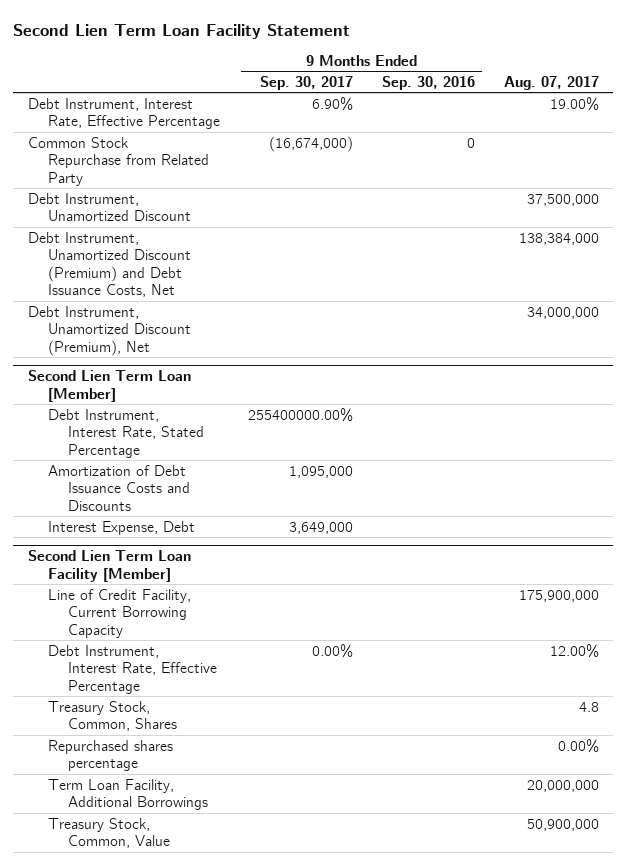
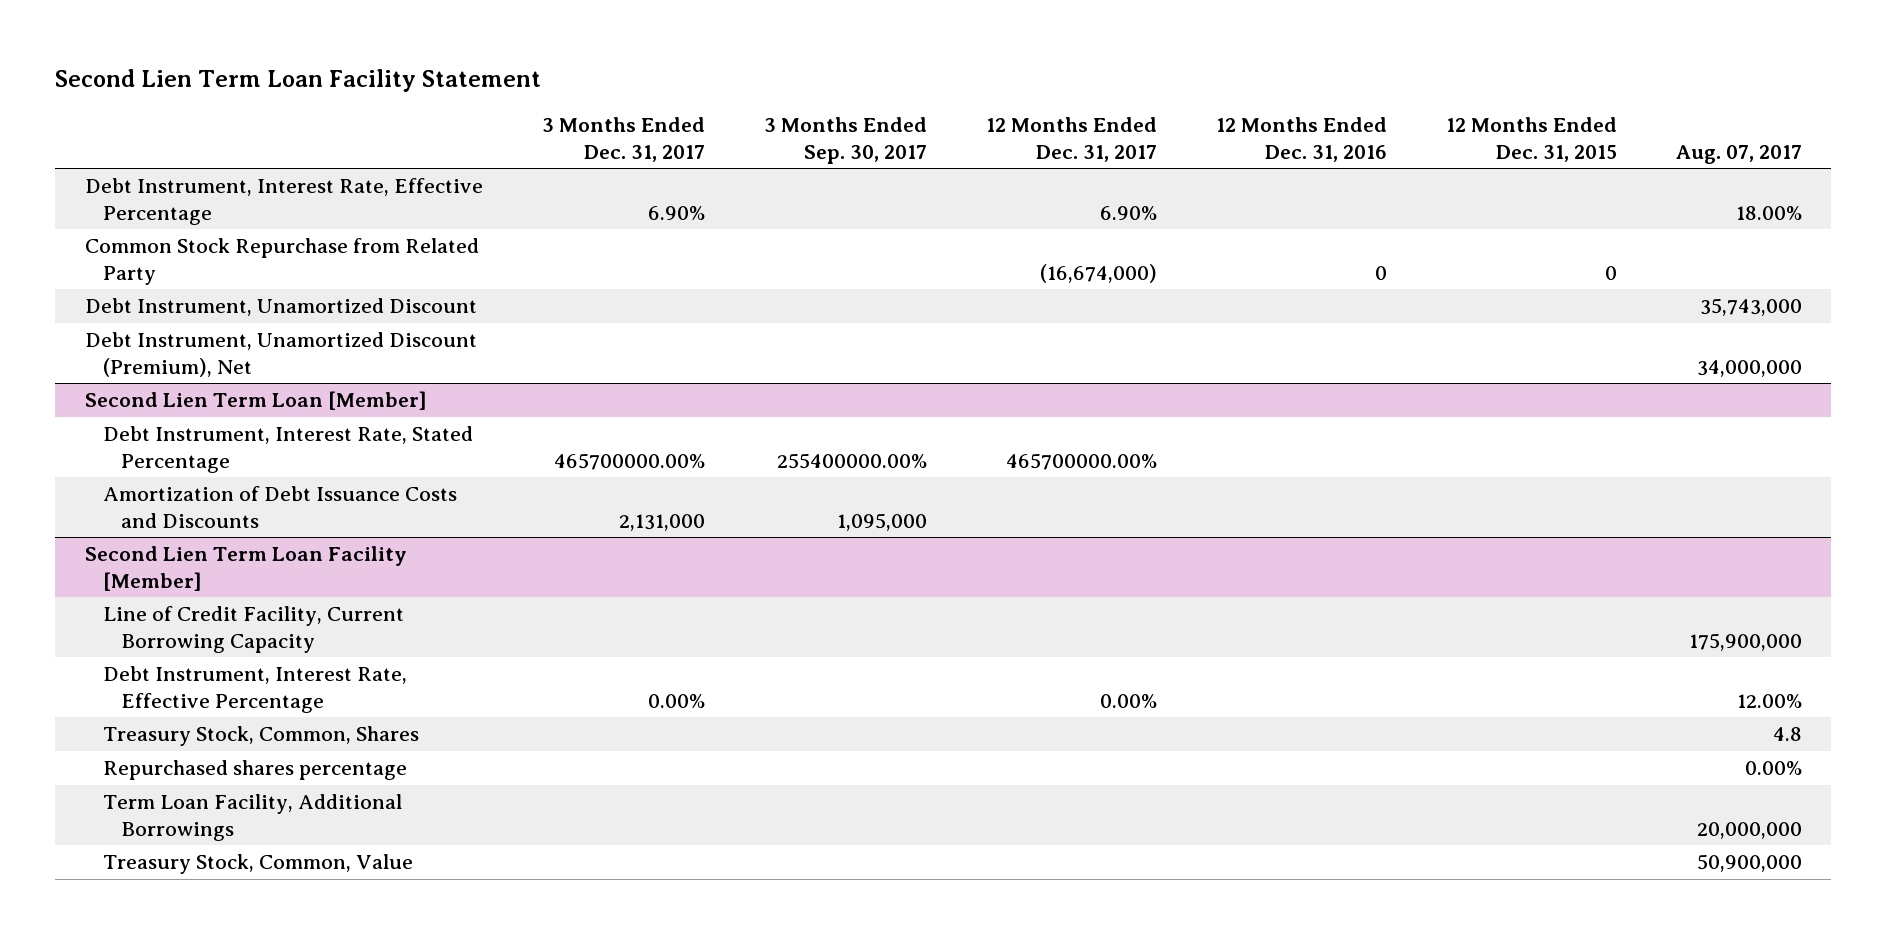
- | 9 Months Ended Sep. 30, 2017 | 9 Months Ended Sep. 30, 2016 | Aug. 07, 2017
+ | 3 Months Ended Dec. 31, 2017 | 3 Months Ended Sep. 30, 2017 | 12 Months Ended Dec. 31, 2017 | 12 Months Ended Dec. 31, 2016 | 12 Months Ended Dec. 31, 2015 | Aug. 07, 2017
- Debt Instrument, Interest Rate, Effective Percentage | 6.90% | | 19.00%
+ Debt Instrument, Interest Rate, Effective Percentage | 6.90% | | 6.90% | | | 18.00%
- Debt Instrument, Unamortized Discount | | | 37,500,000
- Debt Instrument, Unamortized Discount (Premium) and Debt Issuance Costs, Net | | | 138,384,000
+ Debt Instrument, Unamortized Discount | | | | | | 35,743,000
@ Second Lien Term Loan [Member]
- Interest Expense, Debt | 3,649,000 | |

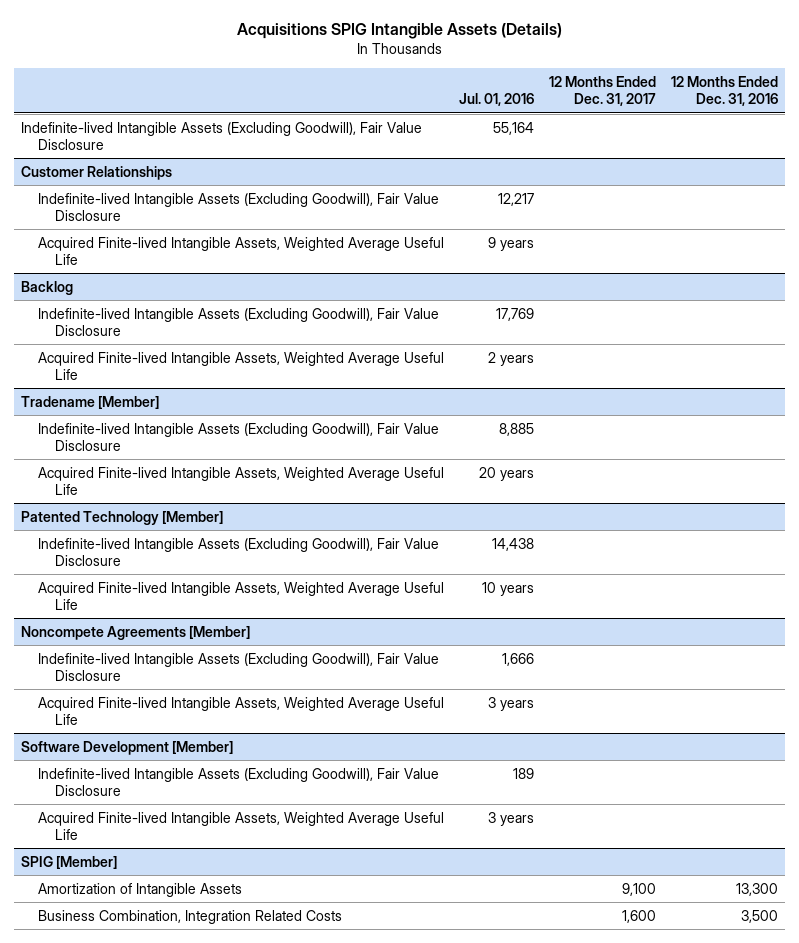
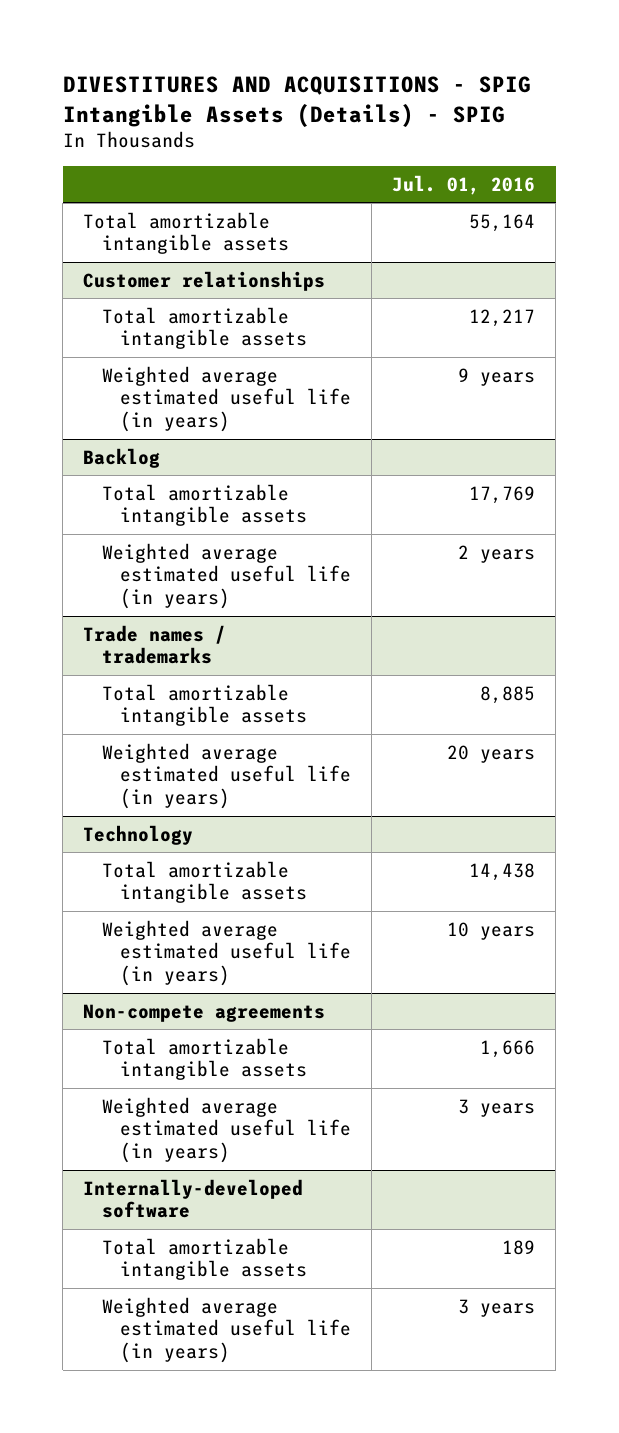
- Acquisitions SPIG Intangible Assets (Details)
+ DIVESTITURES AND ACQUISITIONS - SPIG Intangible Assets (Details) - SPIG
- | Jul. 01, 2016 | 12 Months Ended Dec. 31, 2017 | 12 Months Ended Dec. 31, 2016
+ | Jul. 01, 2016
- Indefinite-lived Intangible Assets (Excluding Goodwill), Fair Value Disclosure | 55,164 | |
- Customer Relationships
- Indefinite-lived Intangible Assets (Excluding Goodwill), Fair Value Disclosure | 12,217 | |
- Acquired Finite-lived Intangible Assets, Weighted Average Useful Life | 9 years | |
+ Total amortizable intangible assets | 55,164
+ Customer relationships
+ Total amortizable intangible assets | 12,217
+ Weighted average estimated useful life (in years) | 9 years
@ Backlog
- Indefinite-lived Intangible Assets (Excluding Goodwill), Fair Value Disclosure | 17,769 | |
- Acquired Finite-lived Intangible Assets, Weighted Average Useful Life | 2 years | |
- Tradename [Member]
- Indefinite-lived Intangible Assets (Excluding Goodwill), Fair Value Disclosure | 8,885 | |
- Acquired Finite-lived Intangible Assets, Weighted Average Useful Life | 20 years | |
- Patented Technology [Member]
- Indefinite-lived Intangible Assets (Excluding Goodwill), Fair Value Disclosure | 14,438 | |
- Acquired Finite-lived Intangible Assets, Weighted Average Useful Life | 10 years | |
- Noncompete Agreements [Member]
- Indefinite-lived Intangible Assets (Excluding Goodwill), Fair Value Disclosure | 1,666 | |
- Acquired Finite-lived Intangible Assets, Weighted Average Useful Life | 3 years | |
- Software Development [Member]
- Indefinite-lived Intangible Assets (Excluding Goodwill), Fair Value Disclosure | 189 | |
- Acquired Finite-lived Intangible Assets, Weighted Average Useful Life | 3 years | |
- SPIG [Member]
- Amortization of Intangible Assets | | 9,100 | 13,300
- Business Combination, Integration Related Costs | | 1,600 | 3,500
@ Backlog
+ Total amortizable intangible assets | 17,769
+ Weighted average estimated useful life (in years) | 2 years
+ Trade names / trademarks
+ Total amortizable intangible assets | 8,885
+ Weighted average estimated useful life (in years) | 20 years
+ Technology
+ Total amortizable intangible assets | 14,438
+ Weighted average estimated useful life (in years) | 10 years
+ Non-compete agreements
+ Total amortizable intangible assets | 1,666
+ Weighted average estimated useful life (in years) | 3 years
+ Internally-developed software
+ Total amortizable intangible assets | 189
+ Weighted average estimated useful life (in years) | 3 years

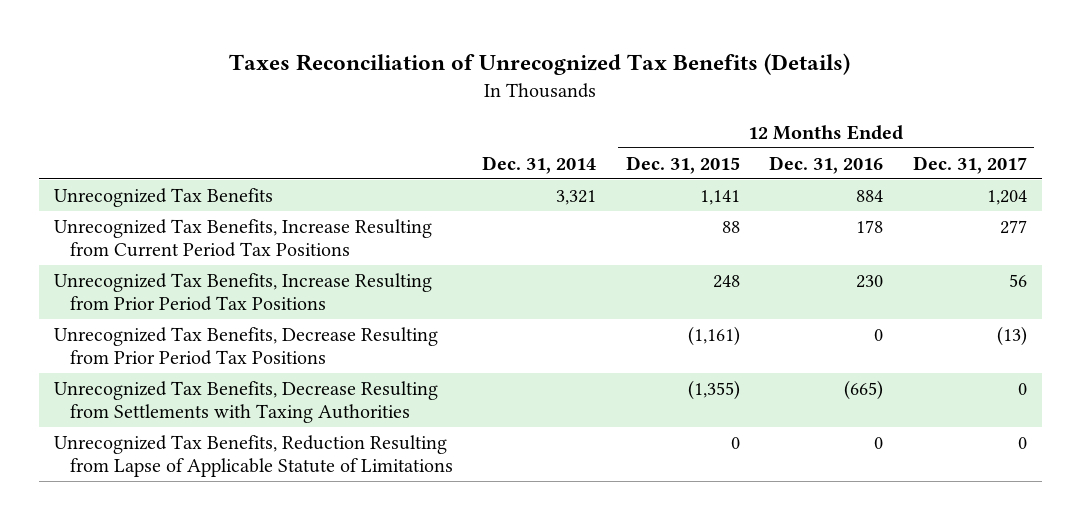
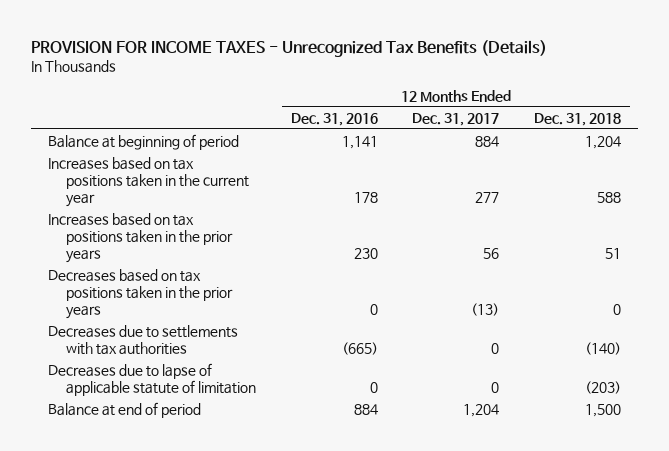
- Taxes Reconciliation of Unrecognized Tax Benefits (Details)
+ PROVISION FOR INCOME TAXES - Unrecognized Tax Benefits (Details)
- | Dec. 31, 2014 | 12 Months Ended Dec. 31, 2015 | 12 Months Ended Dec. 31, 2016 | 12 Months Ended Dec. 31, 2017
+ | 12 Months Ended Dec. 31, 2016 | 12 Months Ended Dec. 31, 2017 | 12 Months Ended Dec. 31, 2018
- Unrecognized Tax Benefits | 3,321 | 1,141 | 884 | 1,204
- Unrecognized Tax Benefits, Increase Resulting from Current Period Tax Positions | | 88 | 178 | 277
- Unrecognized Tax Benefits, Increase Resulting from Prior Period Tax Positions | | 248 | 230 | 56
- Unrecognized Tax Benefits, Decrease Resulting from Prior Period Tax Positions | | (1,161) | 0 | (13)
- Unrecognized Tax Benefits, Decrease Resulting from Settlements with Taxing Authorities | | (1,355) | (665) | 0
- Unrecognized Tax Benefits, Reduction Resulting from Lapse of Applicable Statute of Limitations | | 0 | 0 | 0
+ Balance at beginning of period | 1,141 | 884 | 1,204
+ Increases based on tax positions taken in the current year | 178 | 277 | 588
+ Increases based on tax positions taken in the prior years | 230 | 56 | 51
+ Decreases based on tax positions taken in the prior years | 0 | (13) | 0
+ Decreases due to settlements with tax authorities | (665) | 0 | (140)
+ Decreases due to lapse of applicable statute of limitation | 0 | 0 | (203)
+ Balance at end of period | 884 | 1,204 | 1,500

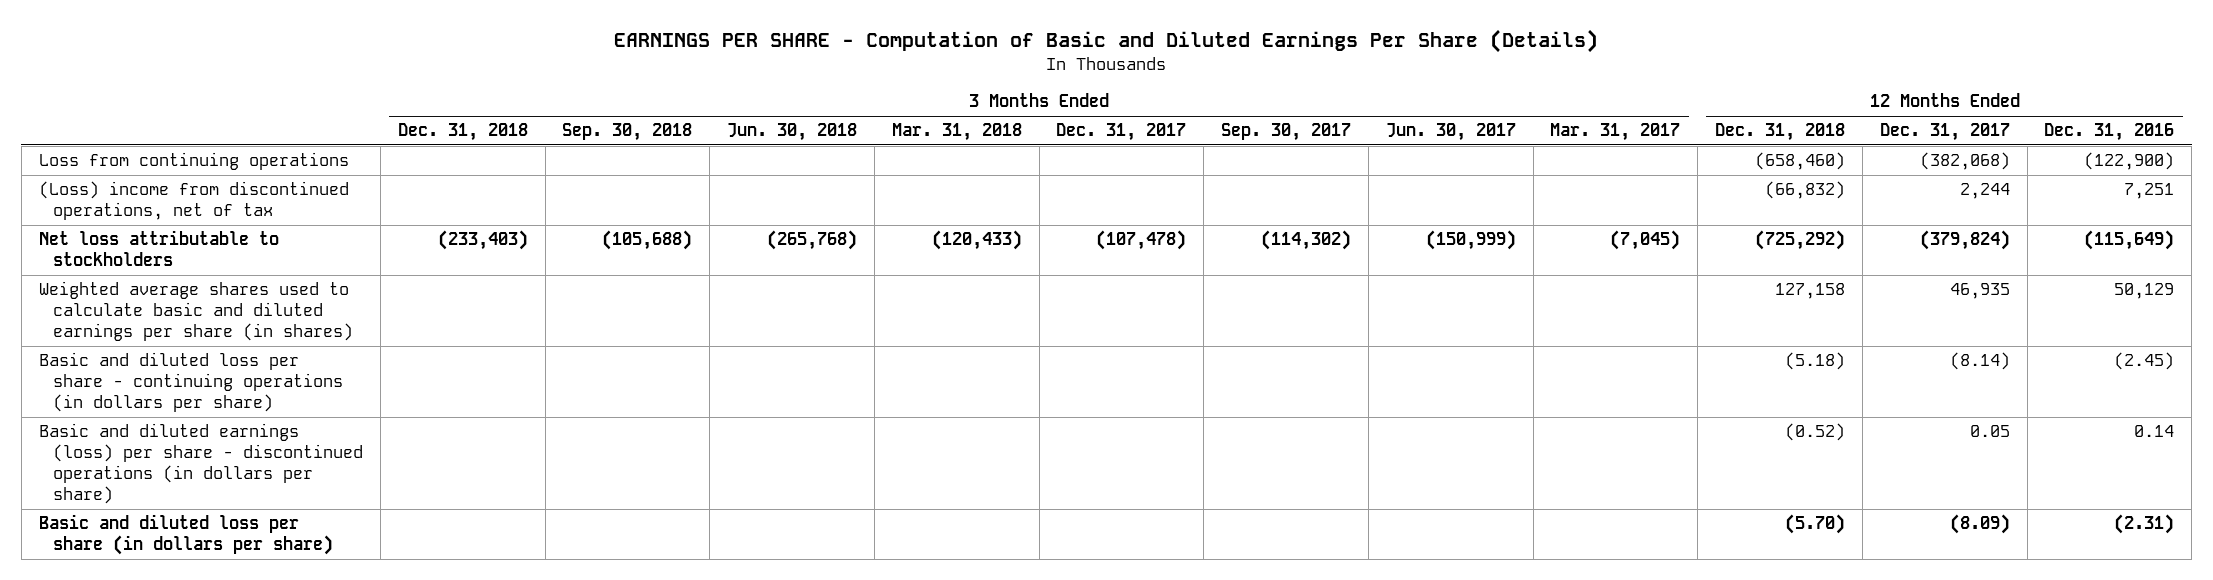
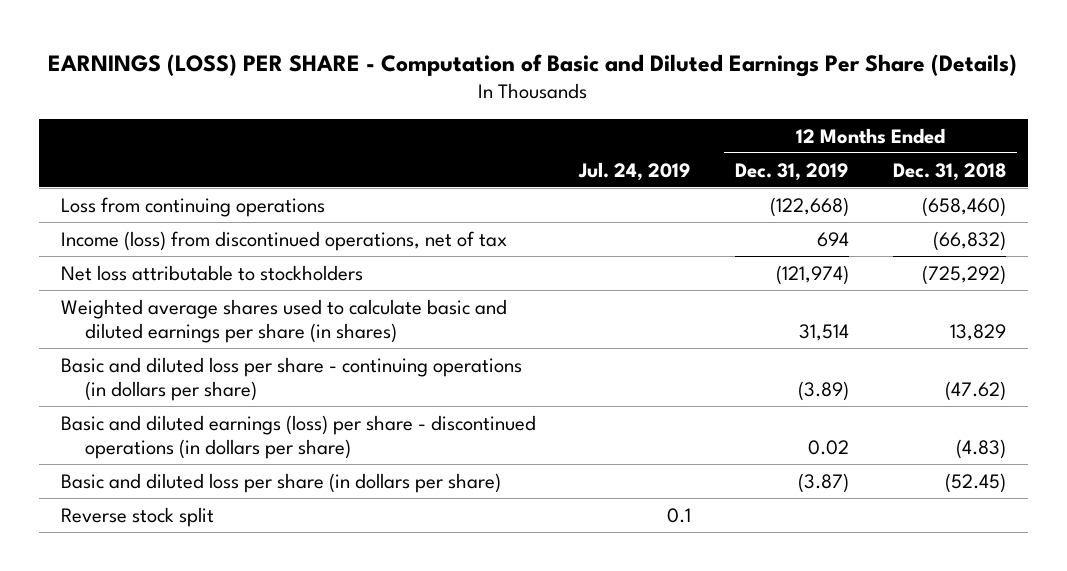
- EARNINGS PER SHARE - Computation of Basic and Diluted Earnings Per Share (Details)
+ EARNINGS (LOSS) PER SHARE - Computation of Basic and Diluted Earnings Per Share (Details)
- | 3 Months Ended Dec. 31, 2018 | 3 Months Ended Sep. 30, 2018 | 3 Months Ended Jun. 30, 2018 | 3 Months Ended Mar. 31, 2018 | 3 Months Ended Dec. 31, 2017 | 3 Months Ended Sep. 30, 2017 | 3 Months Ended Jun. 30, 2017 | 3 Months Ended Mar. 31, 2017 | 12 Months Ended Dec. 31, 2018 | 12 Months Ended Dec. 31, 2017 | 12 Months Ended Dec. 31, 2016
+ | Jul. 24, 2019 | 12 Months Ended Dec. 31, 2019 | 12 Months Ended Dec. 31, 2018
- (Loss) income from discontinued operations, net of tax | | | | | | | | | (66,832) | 2,244 | 7,251
+ Income (loss) from discontinued operations, net of tax | | 694 | (66,832)
- Weighted average shares used to calculate basic and diluted earnings per share (in shares) | | | | | | | | | 127,158 | 46,935 | 50,129
- Basic and diluted loss per share - continuing operations (in dollars per share) | | | | | | | | | (5.18) | (8.14) | (2.45)
- Basic and diluted earnings (loss) per share - discontinued operations (in dollars per share) | | | | | | | | | (0.52) | 0.05 | 0.14
- Basic and diluted loss per share (in dollars per share) | | | | | | | | | (5.70) | (8.09) | (2.31)
+ Weighted average shares used to calculate basic and diluted earnings per share (in shares) | | 31,514 | 13,829
+ Basic and diluted loss per share - continuing operations (in dollars per share) | | (3.89) | (47.62)
+ Basic and diluted earnings (loss) per share - discontinued operations (in dollars per share) | | 0.02 | (4.83)
+ Basic and diluted loss per share (in dollars per share) | | (3.87) | (52.45)
+ Reverse stock split | 0.1 | |

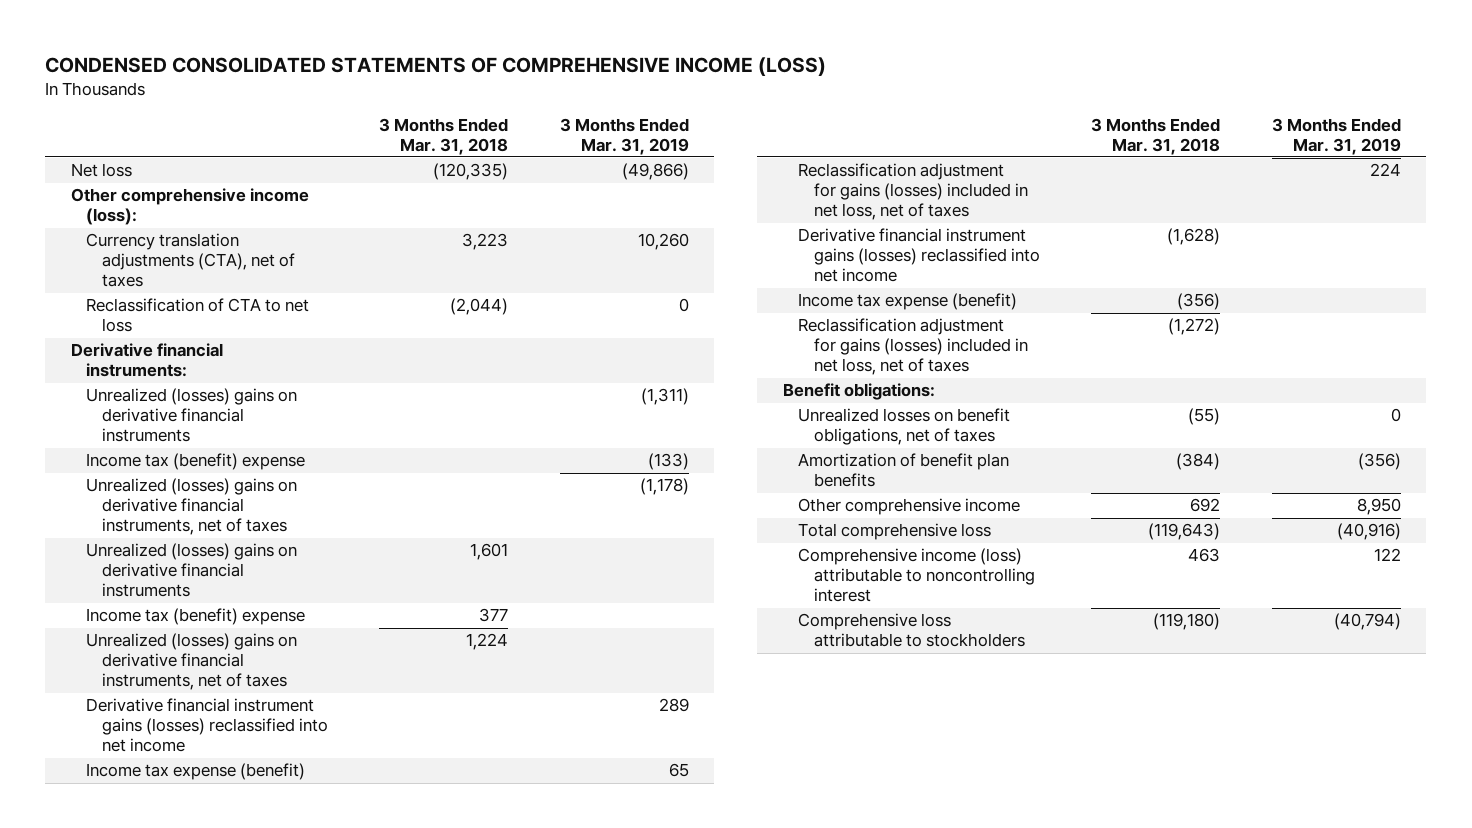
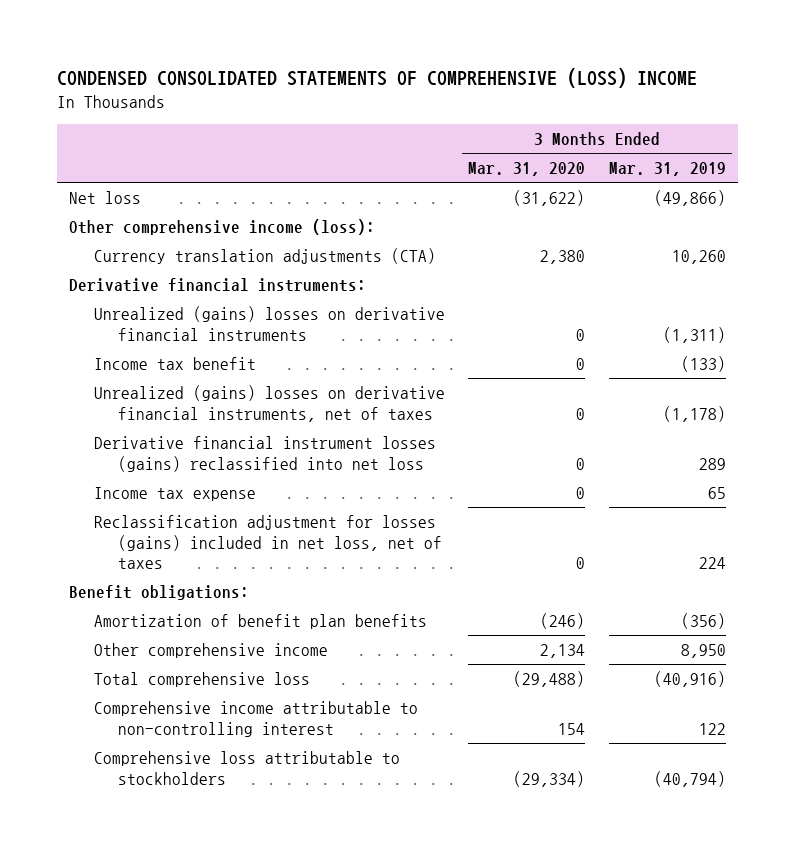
- CONDENSED CONSOLIDATED STATEMENTS OF COMPREHENSIVE INCOME (LOSS)
+ CONDENSED CONSOLIDATED STATEMENTS OF COMPREHENSIVE (LOSS) INCOME
- | 3 Months Ended Mar. 31, 2018 | 3 Months Ended Mar. 31, 2019
+ | 3 Months Ended Mar. 31, 2020 | 3 Months Ended Mar. 31, 2019
- Currency translation adjustments (CTA), net of taxes | 3,223 | 10,260
- Reclassification of CTA to net loss | (2,044) | 0
+ Currency translation adjustments (CTA) | 2,380 | 10,260
- Unrealized (losses) gains on derivative financial instruments | | (1,311)
- Income tax (benefit) expense | | (133)
- Unrealized (losses) gains on derivative financial instruments, net of taxes | | (1,178)
- Unrealized (losses) gains on derivative financial instruments | 1,601 |
- Income tax (benefit) expense | 377 |
- Unrealized (losses) gains on derivative financial instruments, net of taxes | 1,224 |
- Derivative financial instrument gains (losses) reclassified into net income | | 289
- Income tax expense (benefit) | | 65
- Reclassification adjustment for gains (losses) included in net loss, net of taxes | | 224
- Derivative financial instrument gains (losses) reclassified into net income | (1,628) |
- Income tax expense (benefit) | (356) |
- Reclassification adjustment for gains (losses) included in net loss, net of taxes | (1,272) |
+ Unrealized (gains) losses on derivative financial instruments | 0 | (1,311)
+ Income tax benefit | 0 | (133)
+ Unrealized (gains) losses on derivative financial instruments, net of taxes | 0 | (1,178)
+ Derivative financial instrument losses (gains) reclassified into net loss | 0 | 289
+ Income tax expense | 0 | 65
+ Reclassification adjustment for losses (gains) included in net loss, net of taxes | 0 | 224
- Unrealized losses on benefit obligations, net of taxes | (55) | 0
- Comprehensive income (loss) attributable to noncontrolling interest | 463 | 122
+ Comprehensive income attributable to non-controlling interest | 154 | 122

